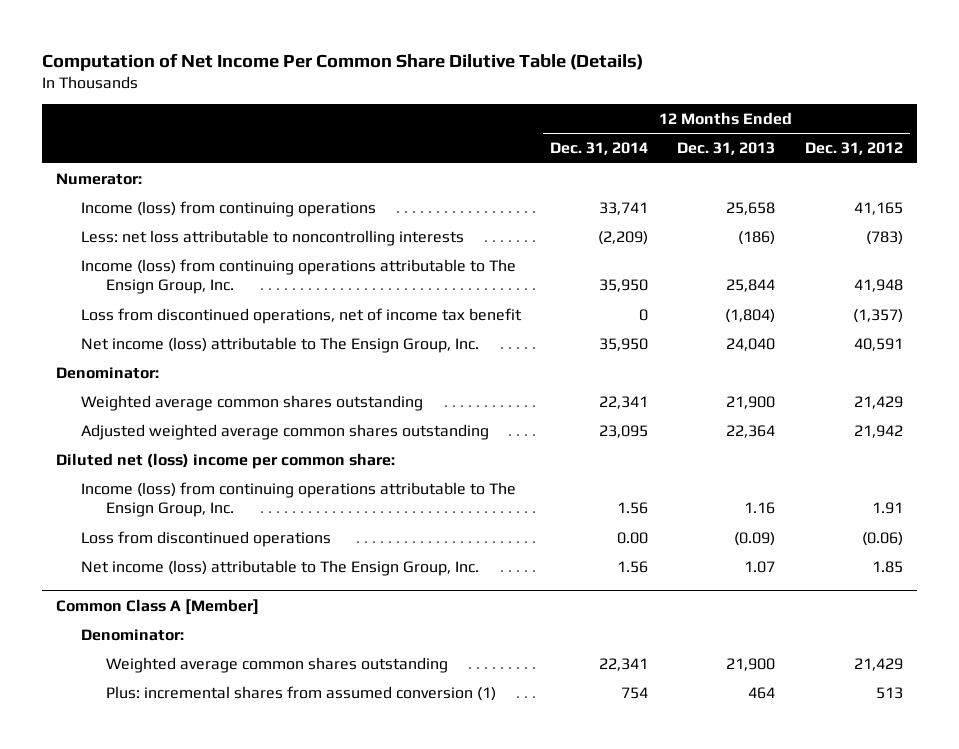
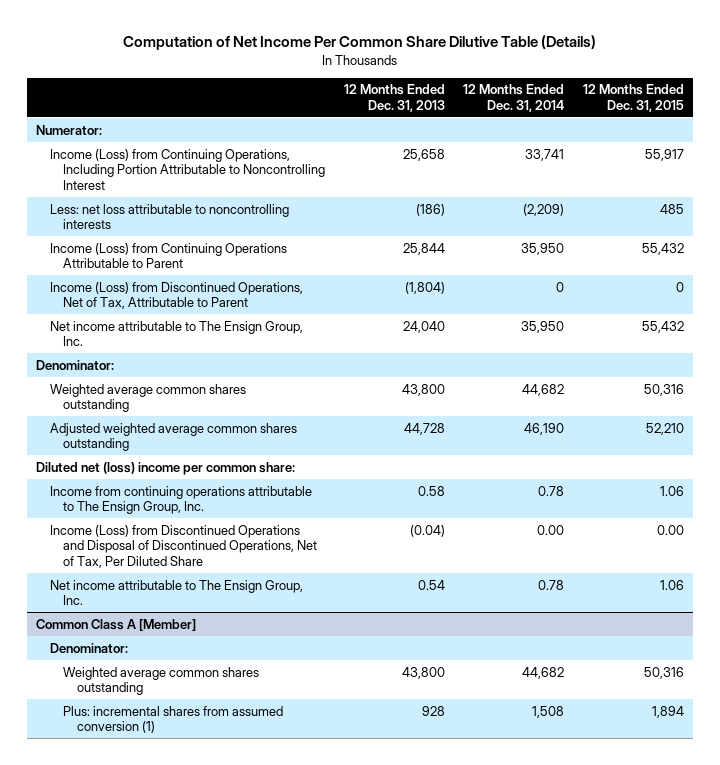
- | 12 Months Ended Dec. 31, 2014 | 12 Months Ended Dec. 31, 2013 | 12 Months Ended Dec. 31, 2012
+ | 12 Months Ended Dec. 31, 2013 | 12 Months Ended Dec. 31, 2014 | 12 Months Ended Dec. 31, 2015
- Income (loss) from continuing operations | 33,741 | 25,658 | 41,165
+ Income (Loss) from Continuing Operations, Including Portion Attributable to Noncontrolling Interest | 25,658 | 33,741 | 55,917
- Income (loss) from continuing operations attributable to The Ensign Group, Inc. | 35,950 | 25,844 | 41,948
- Loss from discontinued operations, net of income tax benefit | 0 | (1,804) | (1,357)
- Net income (loss) attributable to The Ensign Group, Inc. | 35,950 | 24,040 | 40,591
+ Income (Loss) from Continuing Operations Attributable to Parent | 25,844 | 35,950 | 55,432
+ Income (Loss) from Discontinued Operations, Net of Tax, Attributable to Parent | (1,804) | 0 | 0
+ Net income attributable to The Ensign Group, Inc. | 24,040 | 35,950 | 55,432
- Weighted average common shares outstanding | 22,341 | 21,900 | 21,429
- Adjusted weighted average common shares outstanding | 23,095 | 22,364 | 21,942
+ Weighted average common shares outstanding | 43,800 | 44,682 | 50,316
+ Adjusted weighted average common shares outstanding | 44,728 | 46,190 | 52,210
- Income (loss) from continuing operations attributable to The Ensign Group, Inc. | 1.56 | 1.16 | 1.91
- Loss from discontinued operations | 0.00 | (0.09) | (0.06)
- Net income (loss) attributable to The Ensign Group, Inc. | 1.56 | 1.07 | 1.85
+ Income from continuing operations attributable to The Ensign Group, Inc. | 0.58 | 0.78 | 1.06
+ Income (Loss) from Discontinued Operations and Disposal of Discontinued Operations, Net of Tax, Per Diluted Share | (0.04) | 0.00 | 0.00
+ Net income attributable to The Ensign Group, Inc. | 0.54 | 0.78 | 1.06
@ Common Class A [Member]
- Weighted average common shares outstanding | 22,341 | 21,900 | 21,429
- Plus: incremental shares from assumed conversion (1) | 754 | 464 | 513
+ Weighted average common shares outstanding | 43,800 | 44,682 | 50,316
+ Plus: incremental shares from assumed conversion (1) | 928 | 1,508 | 1,894

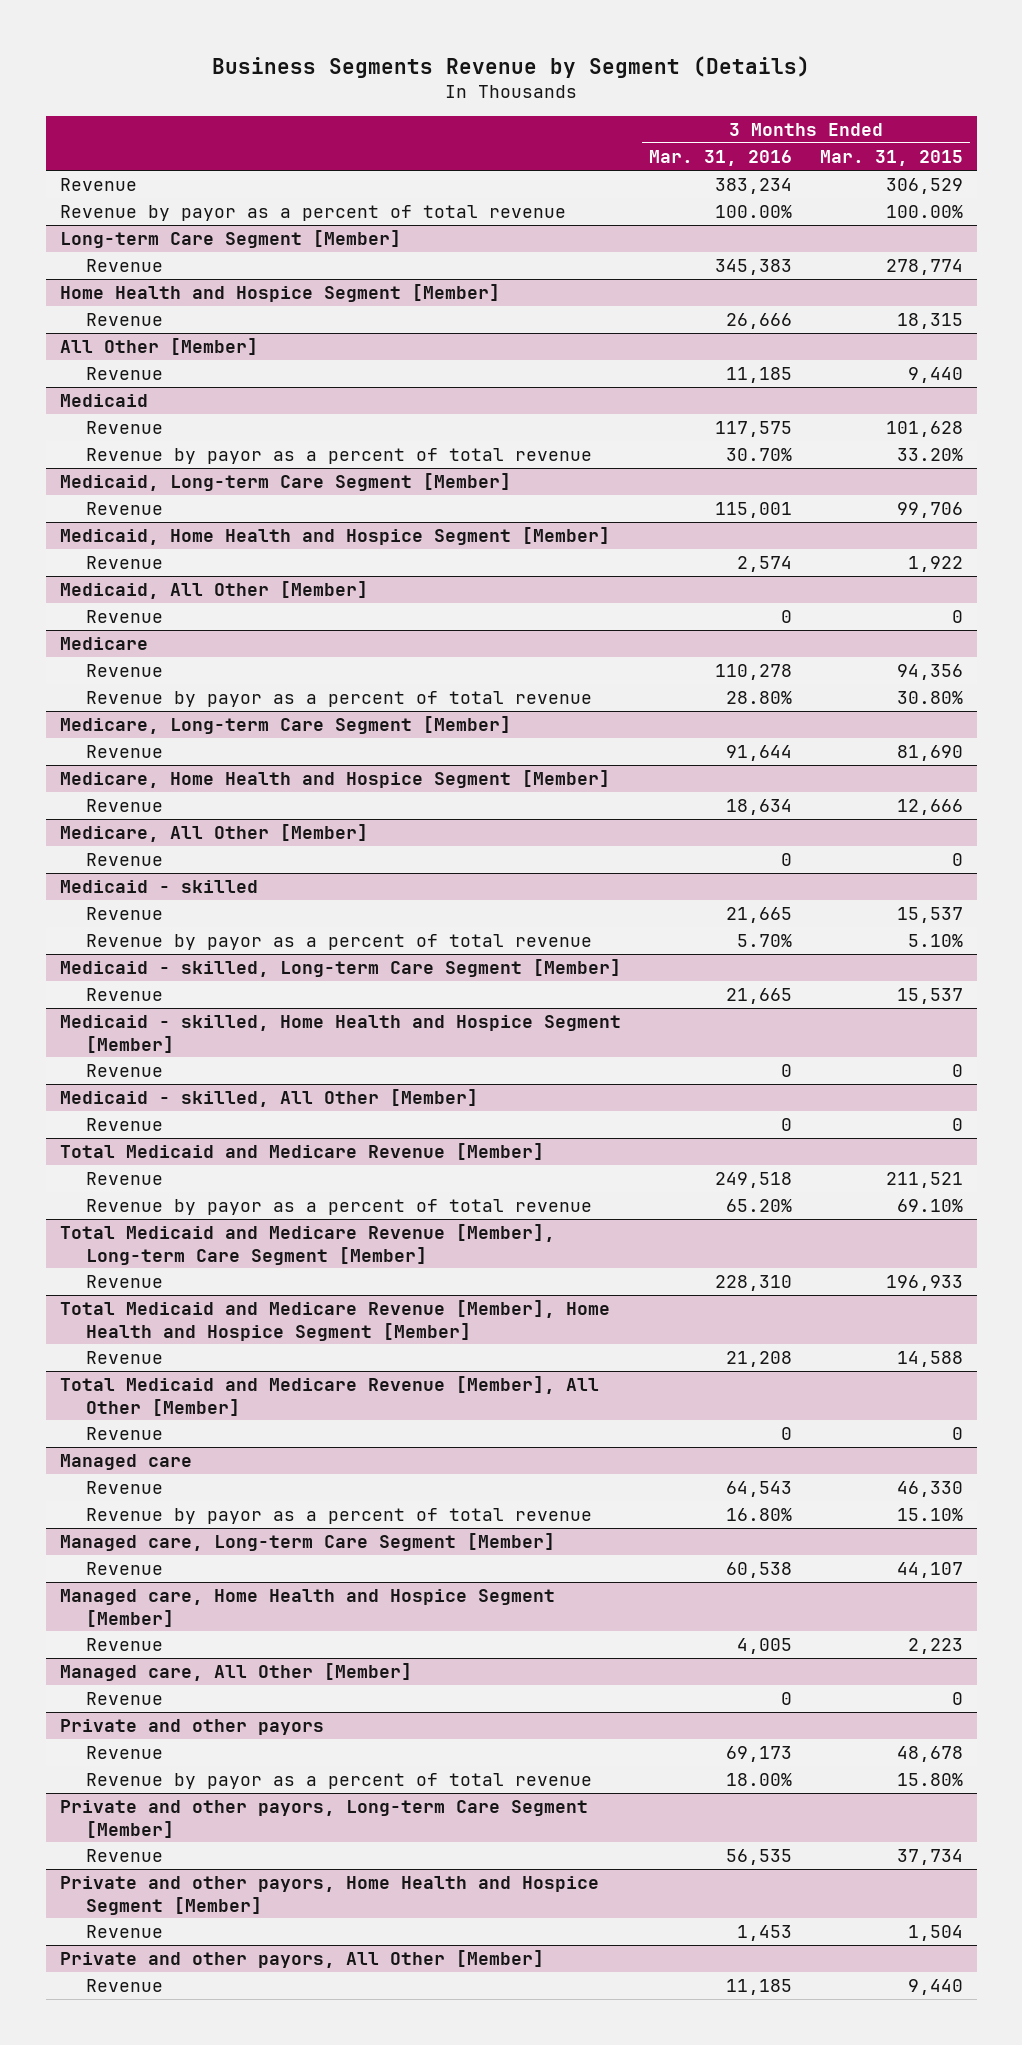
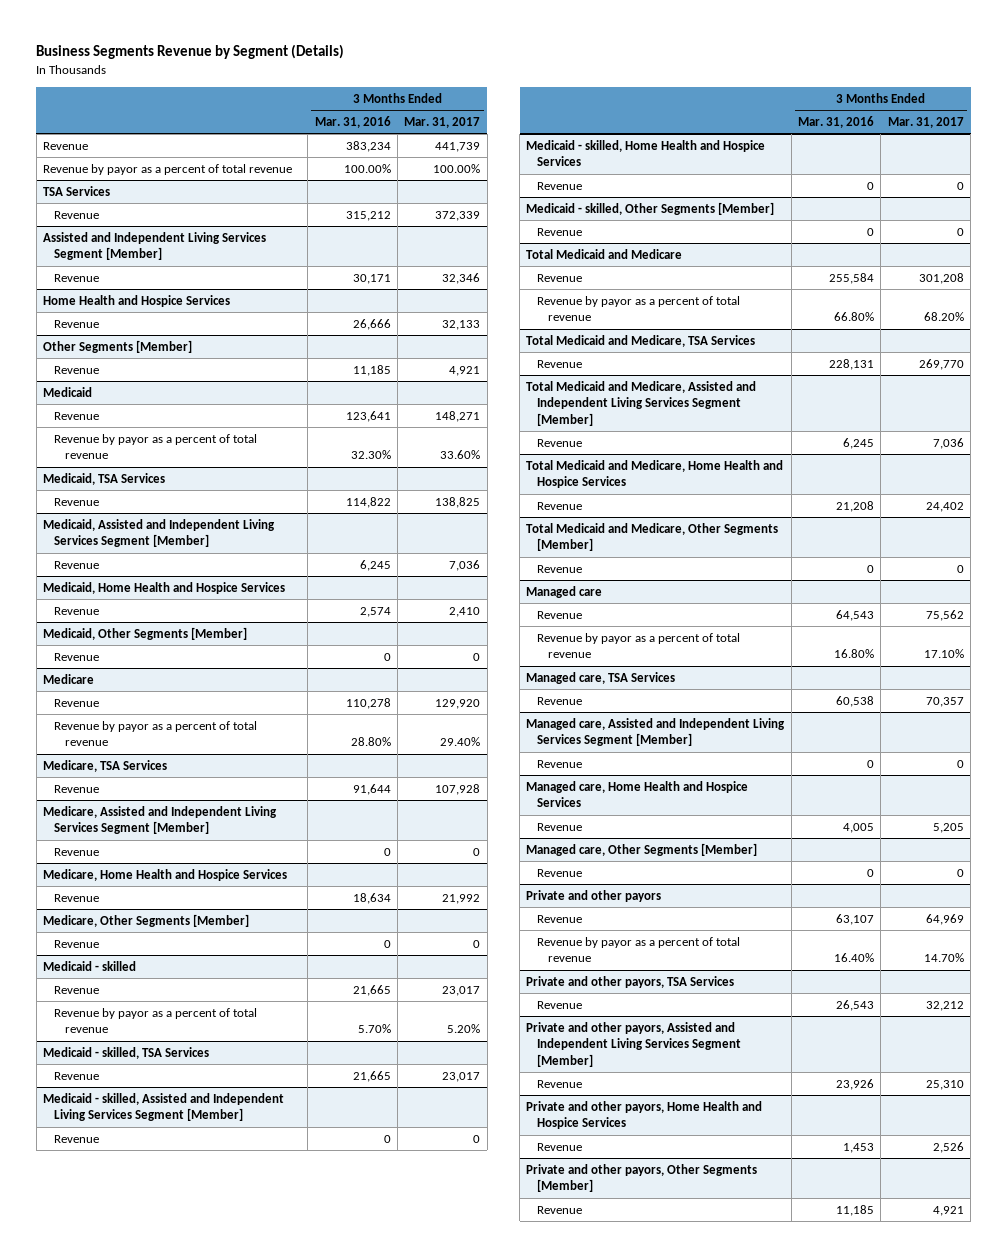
- | 3 Months Ended Mar. 31, 2016 | 3 Months Ended Mar. 31, 2015
+ | 3 Months Ended Mar. 31, 2016 | 3 Months Ended Mar. 31, 2017
- Long-term Care Segment [Member]
- Revenue | 345,383 | 278,774
- Home Health and Hospice Segment [Member]
+ TSA Services
+ Revenue | 315,212 | 372,339
+ Assisted and Independent Living Services Segment [Member]
+ Revenue | 30,171 | 32,346
+ Home Health and Hospice Services
- All Other [Member]
+ Other Segments [Member]
@ Medicaid
- Revenue | 117,575 | 101,628
- Revenue by payor as a percent of total revenue | 30.70% | 33.20%
- Medicaid, Long-term Care Segment [Member]
- Revenue | 115,001 | 99,706
- Medicaid, Home Health and Hospice Segment [Member]
@ Medicaid
+ Revenue | 123,641 | 148,271
+ Revenue by payor as a percent of total revenue | 32.30% | 33.60%
+ Medicaid, TSA Services
+ Revenue | 114,822 | 138,825
+ Medicaid, Assisted and Independent Living Services Segment [Member]
+ Revenue | 6,245 | 7,036
+ Medicaid, Home Health and Hospice Services
- Medicaid, All Other [Member]
+ Medicaid, Other Segments [Member]
- Medicare, Long-term Care Segment [Member]
+ Medicare, TSA Services
- Medicare, Home Health and Hospice Segment [Member]
+ Medicare, Assisted and Independent Living Services Segment [Member]
+ Revenue | 0 | 0
+ Medicare, Home Health and Hospice Services
- Medicare, All Other [Member]
+ Medicare, Other Segments [Member]
- Medicaid - skilled, Long-term Care Segment [Member]
+ Medicaid - skilled, TSA Services
- Medicaid - skilled, Home Health and Hospice Segment [Member]
+ Medicaid - skilled, Assisted and Independent Living Services Segment [Member]
- Medicaid - skilled, All Other [Member]
+ Medicaid - skilled, Home Health and Hospice Services
- Total Medicaid and Medicare Revenue [Member]
- Revenue | 249,518 | 211,521
- Revenue by payor as a percent of total revenue | 65.20% | 69.10%
- Total Medicaid and Medicare Revenue [Member], Long-term Care Segment [Member]
- Revenue | 228,310 | 196,933
- Total Medicaid and Medicare Revenue [Member], Home Health and Hospice Segment [Member]
+ Medicaid - skilled, Other Segments [Member]
+ Revenue | 0 | 0
+ Total Medicaid and Medicare
+ Revenue | 255,584 | 301,208
+ Revenue by payor as a percent of total revenue | 66.80% | 68.20%
+ Total Medicaid and Medicare, TSA Services
+ Revenue | 228,131 | 269,770
+ Total Medicaid and Medicare, Assisted and Independent Living Services Segment [Member]
+ Revenue | 6,245 | 7,036
+ Total Medicaid and Medicare, Home Health and Hospice Services
- Total Medicaid and Medicare Revenue [Member], All Other [Member]
+ Total Medicaid and Medicare, Other Segments [Member]
- Managed care, Long-term Care Segment [Member]
+ Managed care, TSA Services
- Managed care, Home Health and Hospice Segment [Member]
+ Managed care, Assisted and Independent Living Services Segment [Member]
+ Revenue | 0 | 0
+ Managed care, Home Health and Hospice Services
- Managed care, All Other [Member]
+ Managed care, Other Segments [Member]
@ Private and other payors
- Revenue | 69,173 | 48,678
- Revenue by payor as a percent of total revenue | 18.00% | 15.80%
- Private and other payors, Long-term Care Segment [Member]
- Revenue | 56,535 | 37,734
- Private and other payors, Home Health and Hospice Segment [Member]
@ Private and other payors
+ Revenue | 63,107 | 64,969
+ Revenue by payor as a percent of total revenue | 16.40% | 14.70%
+ Private and other payors, TSA Services
+ Revenue | 26,543 | 32,212
+ Private and other payors, Assisted and Independent Living Services Segment [Member]
+ Revenue | 23,926 | 25,310
+ Private and other payors, Home Health and Hospice Services
- Private and other payors, All Other [Member]
+ Private and other payors, Other Segments [Member]

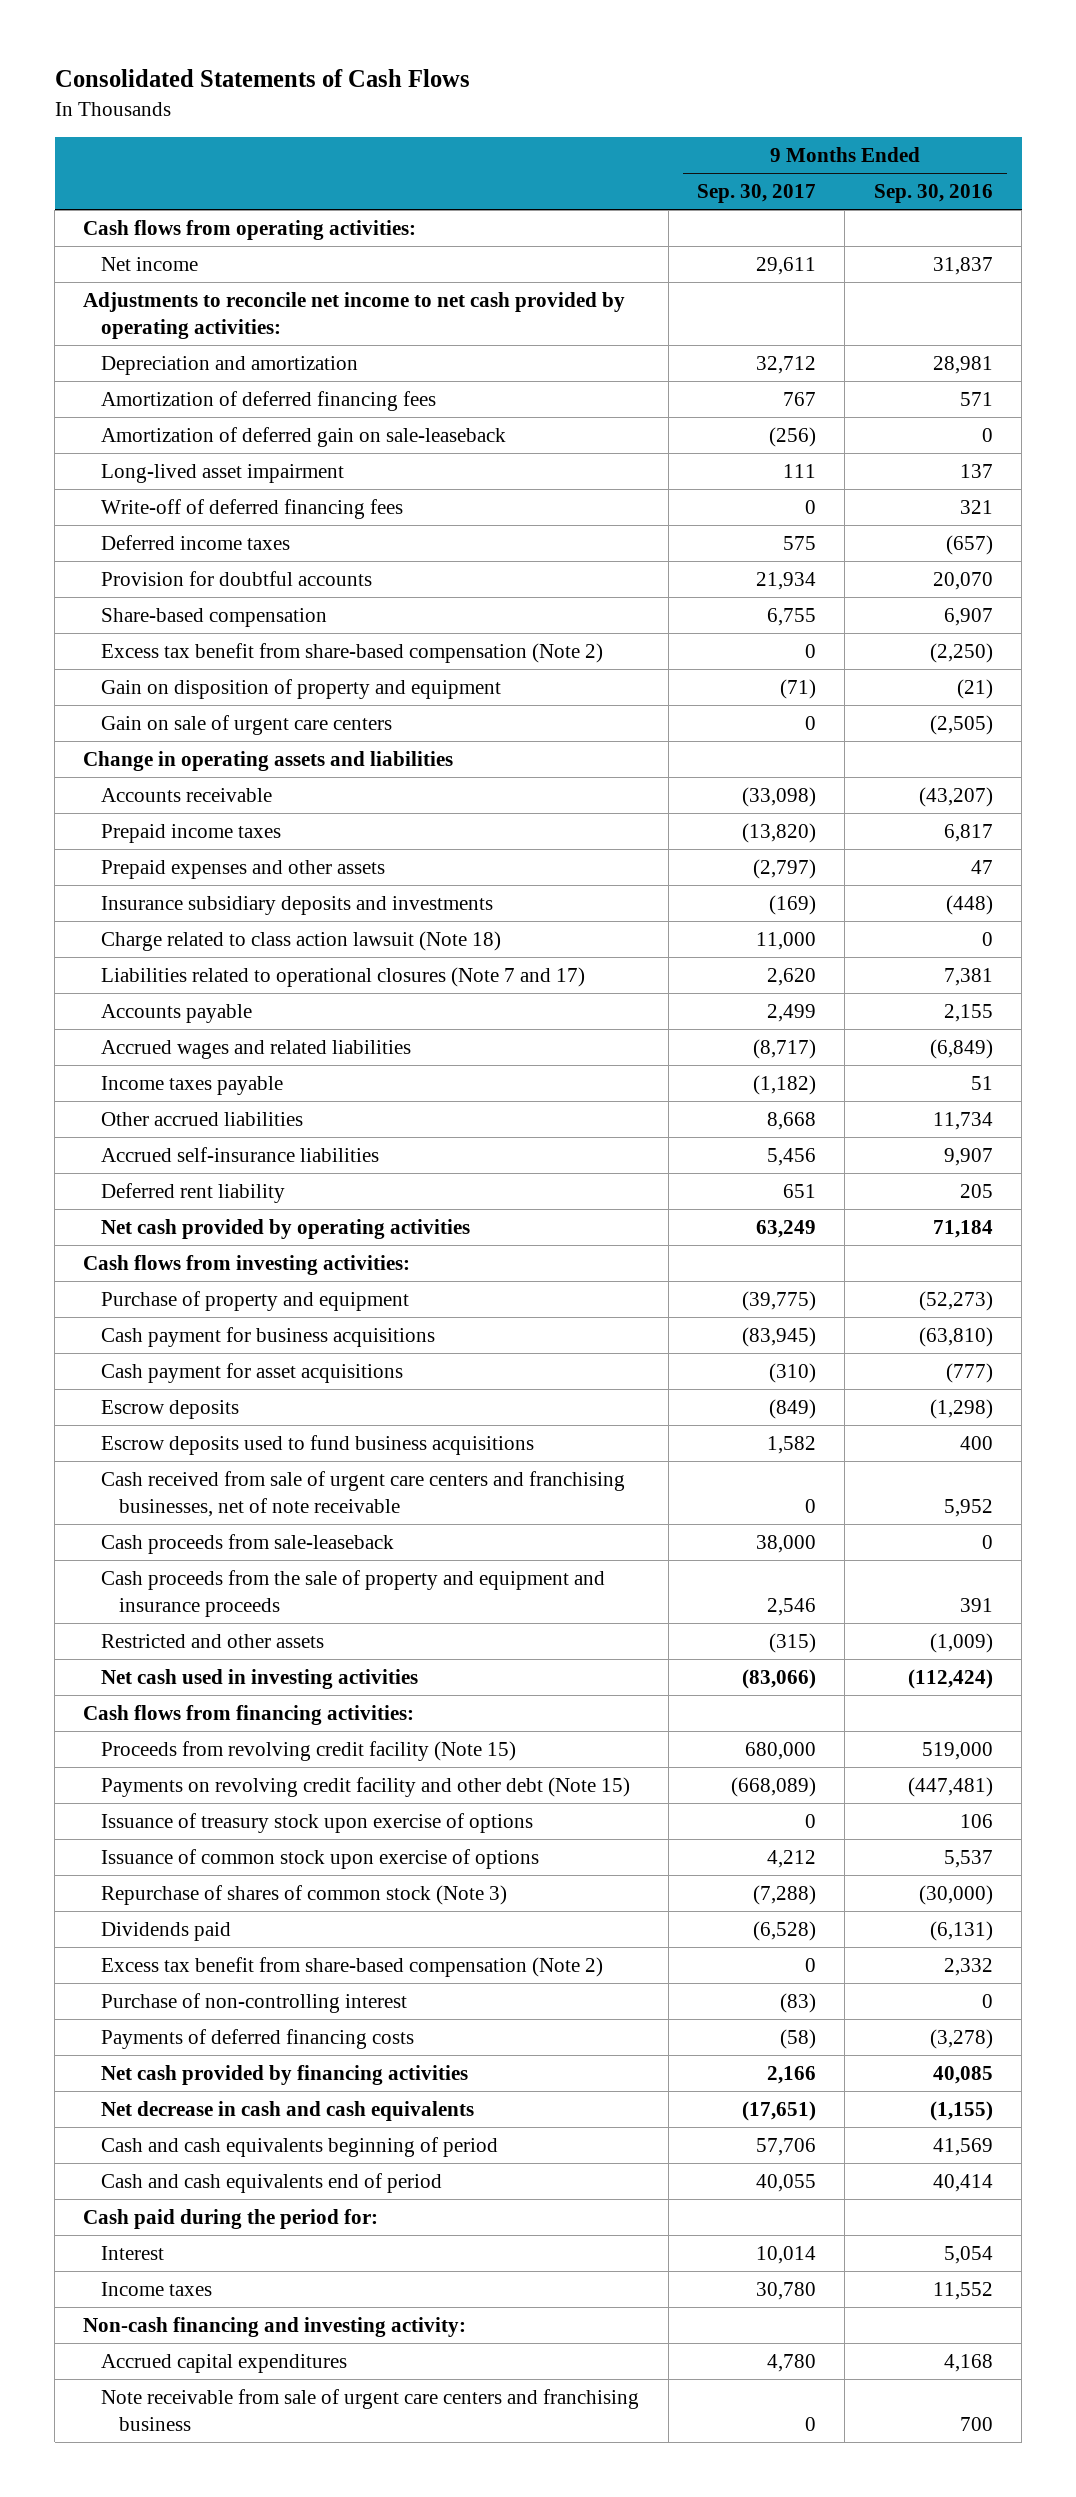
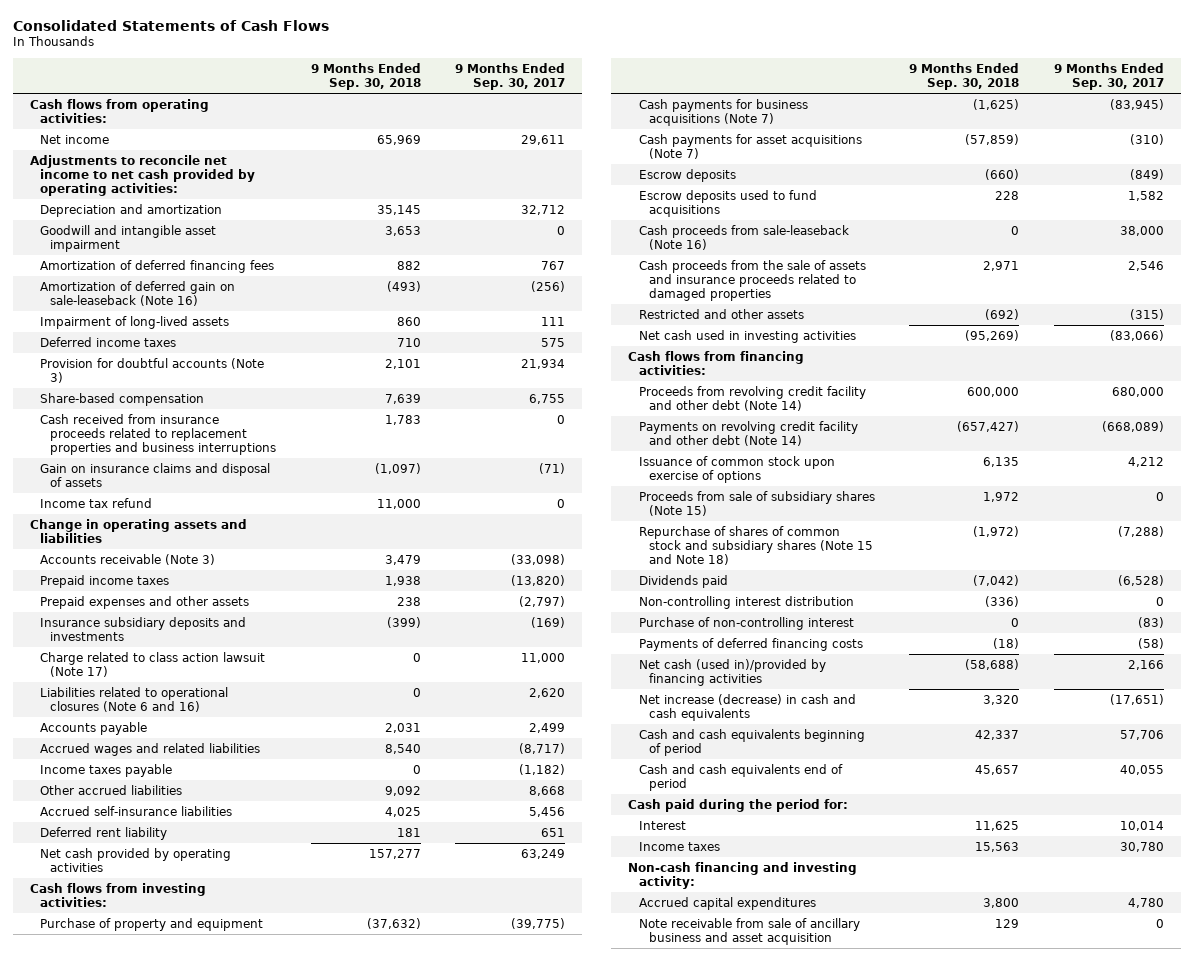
- | 9 Months Ended Sep. 30, 2017 | 9 Months Ended Sep. 30, 2016
+ | 9 Months Ended Sep. 30, 2018 | 9 Months Ended Sep. 30, 2017
+ Goodwill and intangible asset impairment | 3,653 | 0
- Amortization of deferred gain on sale-leaseback | (256) | 0
- Long-lived asset impairment | 111 | 137
- Write-off of deferred financing fees | 0 | 321
+ Amortization of deferred gain on sale-leaseback (Note 16) | (493) | (256)
+ Impairment of long-lived assets | 860 | 111
- Provision for doubtful accounts | 21,934 | 20,070
+ Provision for doubtful accounts (Note 3) | 2,101 | 21,934
- Excess tax benefit from share-based compensation (Note 2) | 0 | (2,250)
- Gain on disposition of property and equipment | (71) | (21)
- Gain on sale of urgent care centers | 0 | (2,505)
+ Cash received from insurance proceeds related to replacement properties and business interruptions | 1,783 | 0
+ Gain on insurance claims and disposal of assets | (1,097) | (71)
+ Income tax refund | 11,000 | 0
- Accounts receivable | (33,098) | (43,207)
+ Accounts receivable (Note 3) | 3,479 | (33,098)
- Charge related to class action lawsuit (Note 18) | 11,000 | 0
- Liabilities related to operational closures (Note 7 and 17) | 2,620 | 7,381
+ Charge related to class action lawsuit (Note 17) | 0 | 11,000
+ Liabilities related to operational closures (Note 6 and 16) | 0 | 2,620
- Cash payment for business acquisitions | (83,945) | (63,810)
- Cash payment for asset acquisitions | (310) | (777)
+ Cash payments for business acquisitions (Note 7) | (1,625) | (83,945)
+ Cash payments for asset acquisitions (Note 7) | (57,859) | (310)
- Escrow deposits used to fund business acquisitions | 1,582 | 400
- Cash received from sale of urgent care centers and franchising businesses, net of note receivable | 0 | 5,952
- Cash proceeds from sale-leaseback | 38,000 | 0
- Cash proceeds from the sale of property and equipment and insurance proceeds | 2,546 | 391
+ Escrow deposits used to fund acquisitions | 228 | 1,582
+ Cash proceeds from sale-leaseback (Note 16) | 0 | 38,000
+ Cash proceeds from the sale of assets and insurance proceeds related to damaged properties | 2,971 | 2,546
- Proceeds from revolving credit facility (Note 15) | 680,000 | 519,000
- Payments on revolving credit facility and other debt (Note 15) | (668,089) | (447,481)
- Issuance of treasury stock upon exercise of options | 0 | 106
+ Proceeds from revolving credit facility and other debt (Note 14) | 600,000 | 680,000
+ Payments on revolving credit facility and other debt (Note 14) | (657,427) | (668,089)
- Repurchase of shares of common stock (Note 3) | (7,288) | (30,000)
+ Proceeds from sale of subsidiary shares (Note 15) | 1,972 | 0
+ Repurchase of shares of common stock and subsidiary shares (Note 15 and Note 18) | (1,972) | (7,288)
- Excess tax benefit from share-based compensation (Note 2) | 0 | 2,332
+ Non-controlling interest distribution | (336) | 0
- Net cash provided by financing activities | 2,166 | 40,085
- Net decrease in cash and cash equivalents | (17,651) | (1,155)
+ Net cash (used in)/provided by financing activities | (58,688) | 2,166
+ Net increase (decrease) in cash and cash equivalents | 3,320 | (17,651)
- Note receivable from sale of urgent care centers and franchising business | 0 | 700
+ Note receivable from sale of ancillary business and asset acquisition | 129 | 0

